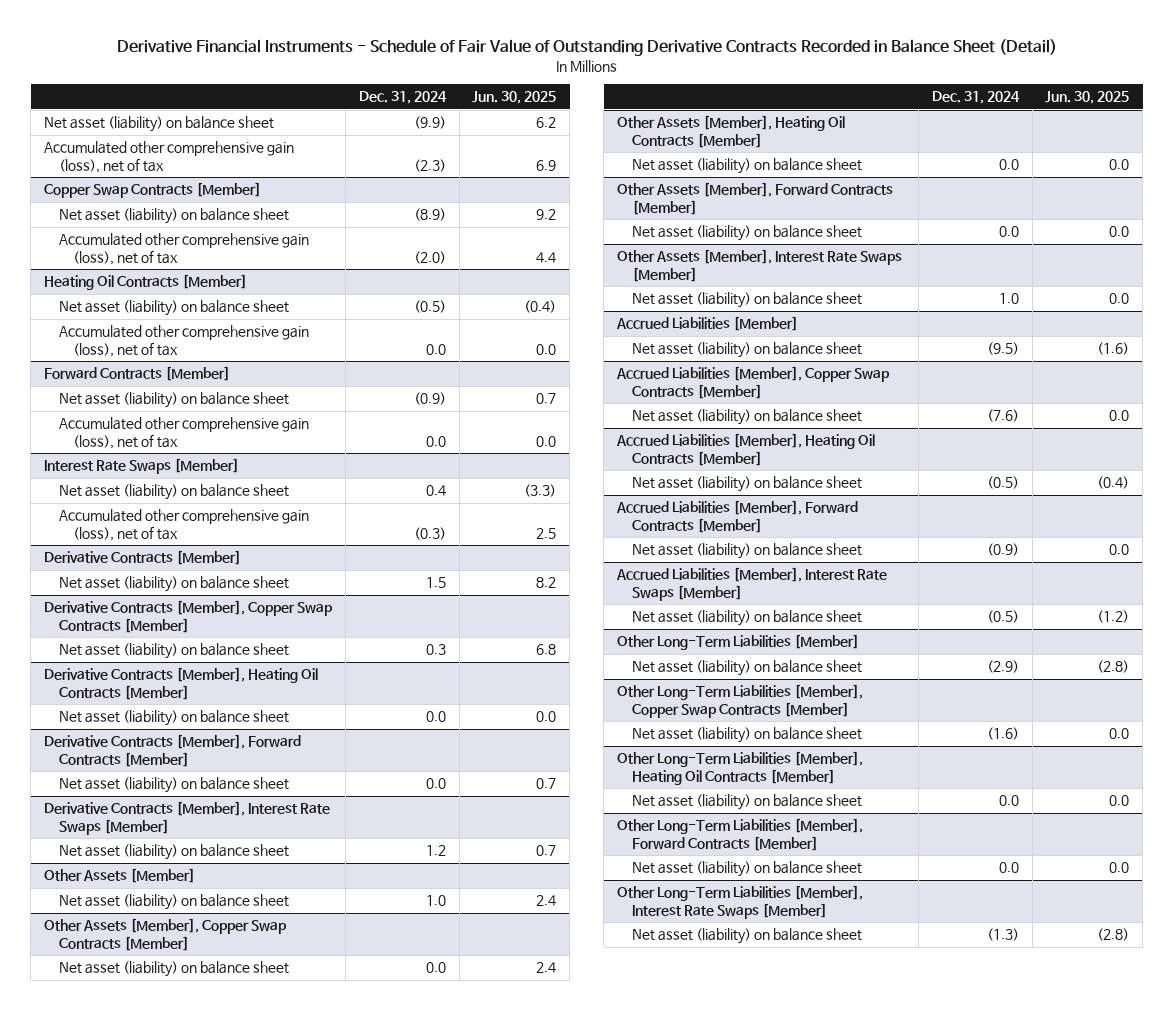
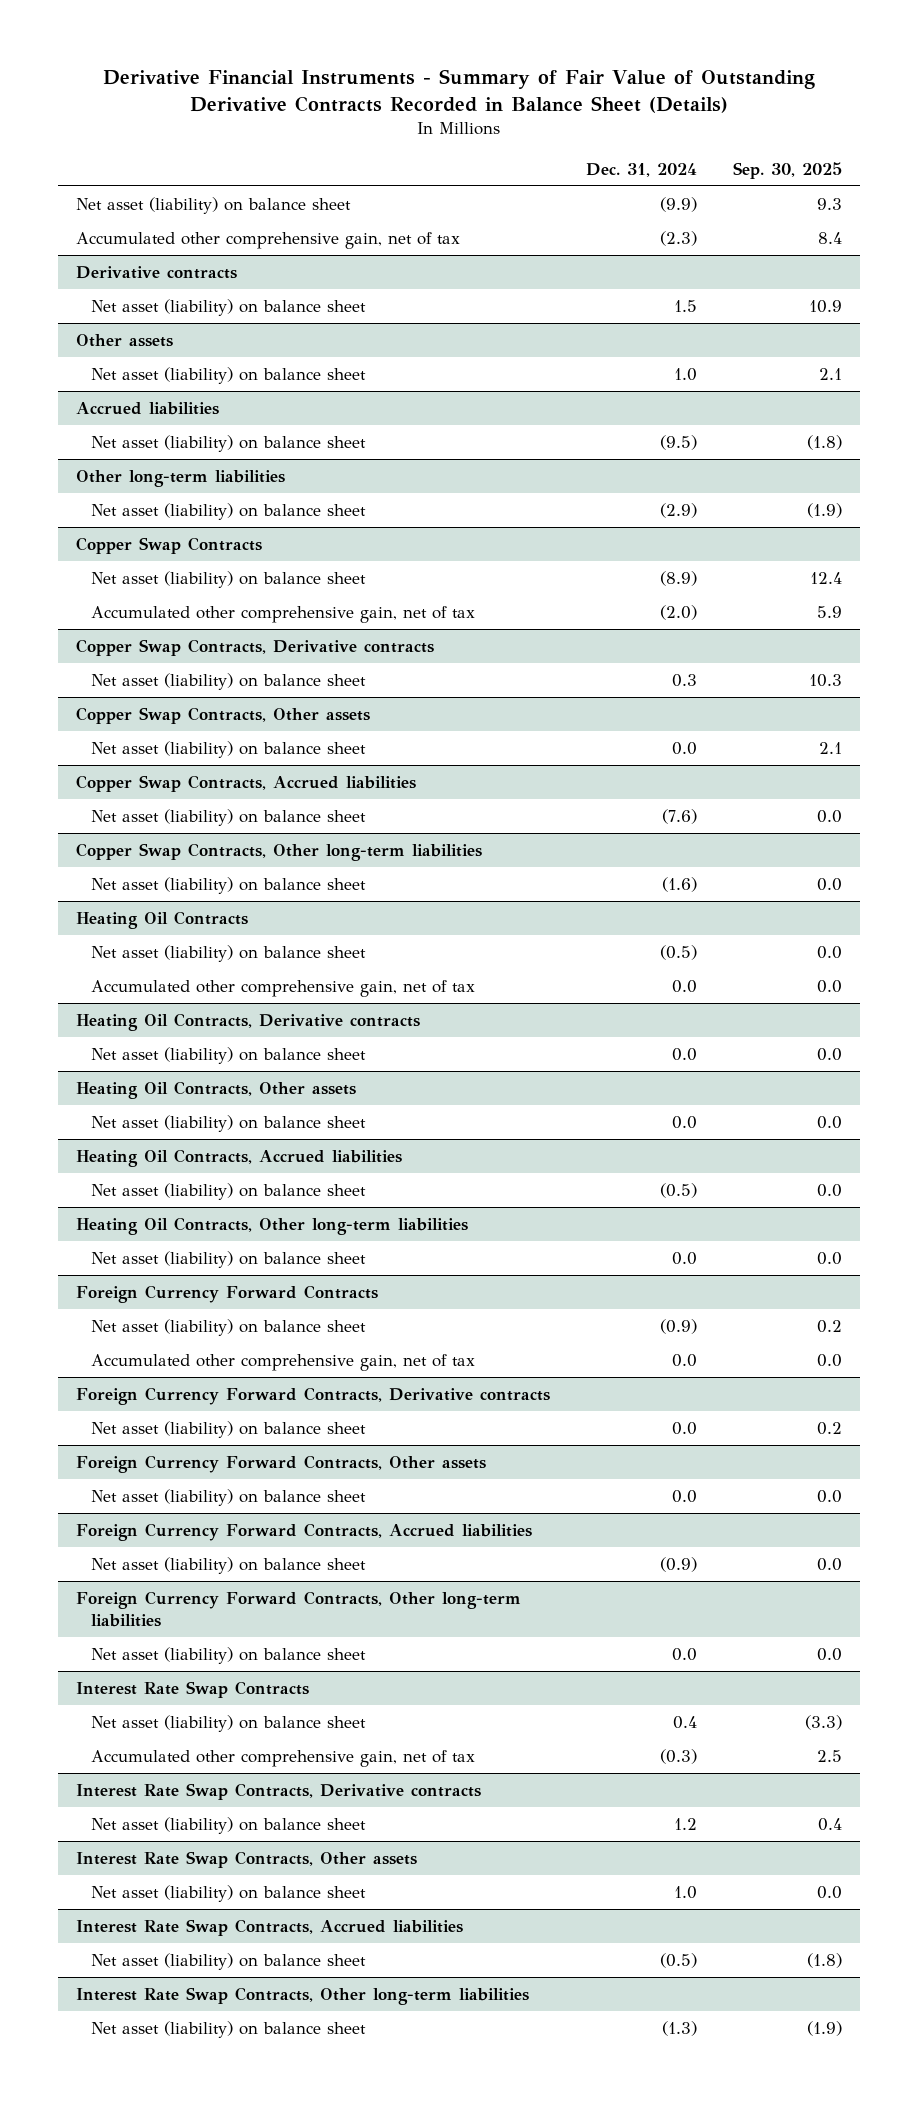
- Derivative Financial Instruments - Schedule of Fair Value of Outstanding Derivative Contracts Recorded in Balance Sheet (Detail)
+ Derivative Financial Instruments - Summary of Fair Value of Outstanding Derivative Contracts Recorded in Balance Sheet (Details)
- | Dec. 31, 2024 | Jun. 30, 2025
+ | Dec. 31, 2024 | Sep. 30, 2025
- Accumulated other comprehensive gain (loss), net of tax | (2.3) | 6.9
- Copper Swap Contracts [Member]
- Net asset (liability) on balance sheet | (8.9) | 9.2
- Accumulated other comprehensive gain (loss), net of tax | (2.0) | 4.4
- Heating Oil Contracts [Member]
- Net asset (liability) on balance sheet | (0.5) | (0.4)
- Accumulated other comprehensive gain (loss), net of tax | 0.0 | 0.0
- Forward Contracts [Member]
- Net asset (liability) on balance sheet | (0.9) | 0.7
- Accumulated other comprehensive gain (loss), net of tax | 0.0 | 0.0
- Interest Rate Swaps [Member]
- Net asset (liability) on balance sheet | 0.4 | (3.3)
- Accumulated other comprehensive gain (loss), net of tax | (0.3) | 2.5
- Derivative Contracts [Member]
+ Accumulated other comprehensive gain, net of tax | (2.3) | 8.4
+ Derivative contracts
- Derivative Contracts [Member], Copper Swap Contracts [Member]
- Net asset (liability) on balance sheet | 0.3 | 6.8
- Derivative Contracts [Member], Heating Oil Contracts [Member]
- Net asset (liability) on balance sheet | 0.0 | 0.0
- Derivative Contracts [Member], Forward Contracts [Member]
- Net asset (liability) on balance sheet | 0.0 | 0.7
- Derivative Contracts [Member], Interest Rate Swaps [Member]
- Net asset (liability) on balance sheet | 1.2 | 0.7
- Other Assets [Member]
+ Other assets
- Other Assets [Member], Copper Swap Contracts [Member]
+ Accrued liabilities
+ Net asset (liability) on balance sheet | (9.5) | (1.8)
+ Other long-term liabilities
+ Net asset (liability) on balance sheet | (2.9) | (1.9)
+ Copper Swap Contracts
+ Net asset (liability) on balance sheet | (8.9) | 12.4
+ Accumulated other comprehensive gain, net of tax | (2.0) | 5.9
+ Copper Swap Contracts, Derivative contracts
+ Net asset (liability) on balance sheet | 0.3 | 10.3
+ Copper Swap Contracts, Other assets
- Other Assets [Member], Heating Oil Contracts [Member]
+ Copper Swap Contracts, Accrued liabilities
+ Net asset (liability) on balance sheet | (7.6) | 0.0
+ Copper Swap Contracts, Other long-term liabilities
+ Net asset (liability) on balance sheet | (1.6) | 0.0
+ Heating Oil Contracts
+ Net asset (liability) on balance sheet | (0.5) | 0.0
+ Accumulated other comprehensive gain, net of tax | 0.0 | 0.0
+ Heating Oil Contracts, Derivative contracts
- Other Assets [Member], Forward Contracts [Member]
+ Heating Oil Contracts, Other assets
- Other Assets [Member], Interest Rate Swaps [Member]
- Net asset (liability) on balance sheet | 1.0 | 0.0
- Accrued Liabilities [Member]
- Net asset (liability) on balance sheet | (9.5) | (1.6)
- Accrued Liabilities [Member], Copper Swap Contracts [Member]
- Net asset (liability) on balance sheet | (7.6) | 0.0
- Accrued Liabilities [Member], Heating Oil Contracts [Member]
+ Heating Oil Contracts, Accrued liabilities
- Accrued Liabilities [Member], Forward Contracts [Member]
+ Heating Oil Contracts, Other long-term liabilities
+ Net asset (liability) on balance sheet | 0.0 | 0.0
+ Foreign Currency Forward Contracts
- Accrued Liabilities [Member], Interest Rate Swaps [Member]
- Net asset (liability) on balance sheet | (0.5) | (1.2)
- Other Long-Term Liabilities [Member]
- Net asset (liability) on balance sheet | (2.9) | (2.8)
- Other Long-Term Liabilities [Member], Copper Swap Contracts [Member]
- Net asset (liability) on balance sheet | (1.6) | 0.0
- Other Long-Term Liabilities [Member], Heating Oil Contracts [Member]
+ Accumulated other comprehensive gain, net of tax | 0.0 | 0.0
+ Foreign Currency Forward Contracts, Derivative contracts
- Other Long-Term Liabilities [Member], Forward Contracts [Member]
+ Foreign Currency Forward Contracts, Other assets
- Other Long-Term Liabilities [Member], Interest Rate Swaps [Member]
+ Foreign Currency Forward Contracts, Accrued liabilities
+ Net asset (liability) on balance sheet | (0.9) | 0.0
+ Foreign Currency Forward Contracts, Other long-term liabilities
+ Net asset (liability) on balance sheet | 0.0 | 0.0
+ Interest Rate Swap Contracts
+ Net asset (liability) on balance sheet | 0.4 | (3.3)
+ Accumulated other comprehensive gain, net of tax | (0.3) | 2.5
+ Interest Rate Swap Contracts, Derivative contracts
+ Net asset (liability) on balance sheet | 1.2 | 0.4
+ Interest Rate Swap Contracts, Other assets
+ Net asset (liability) on balance sheet | 1.0 | 0.0
+ Interest Rate Swap Contracts, Accrued liabilities
+ Net asset (liability) on balance sheet | (0.5) | (1.8)
+ Interest Rate Swap Contracts, Other long-term liabilities

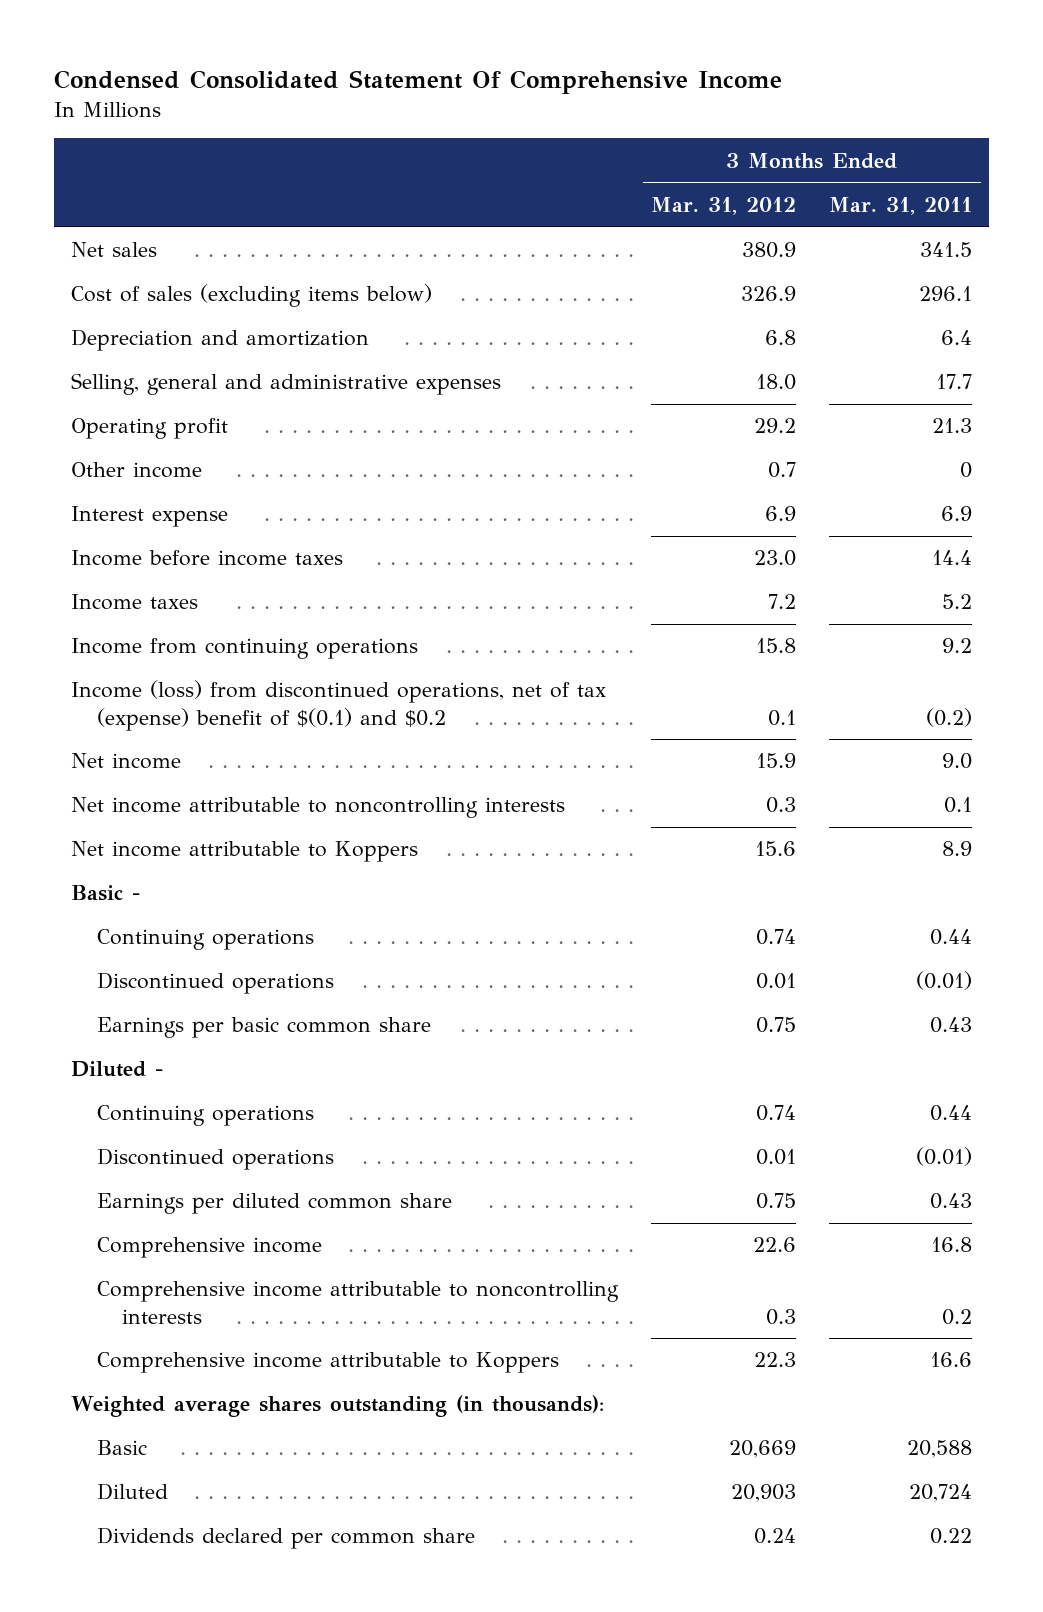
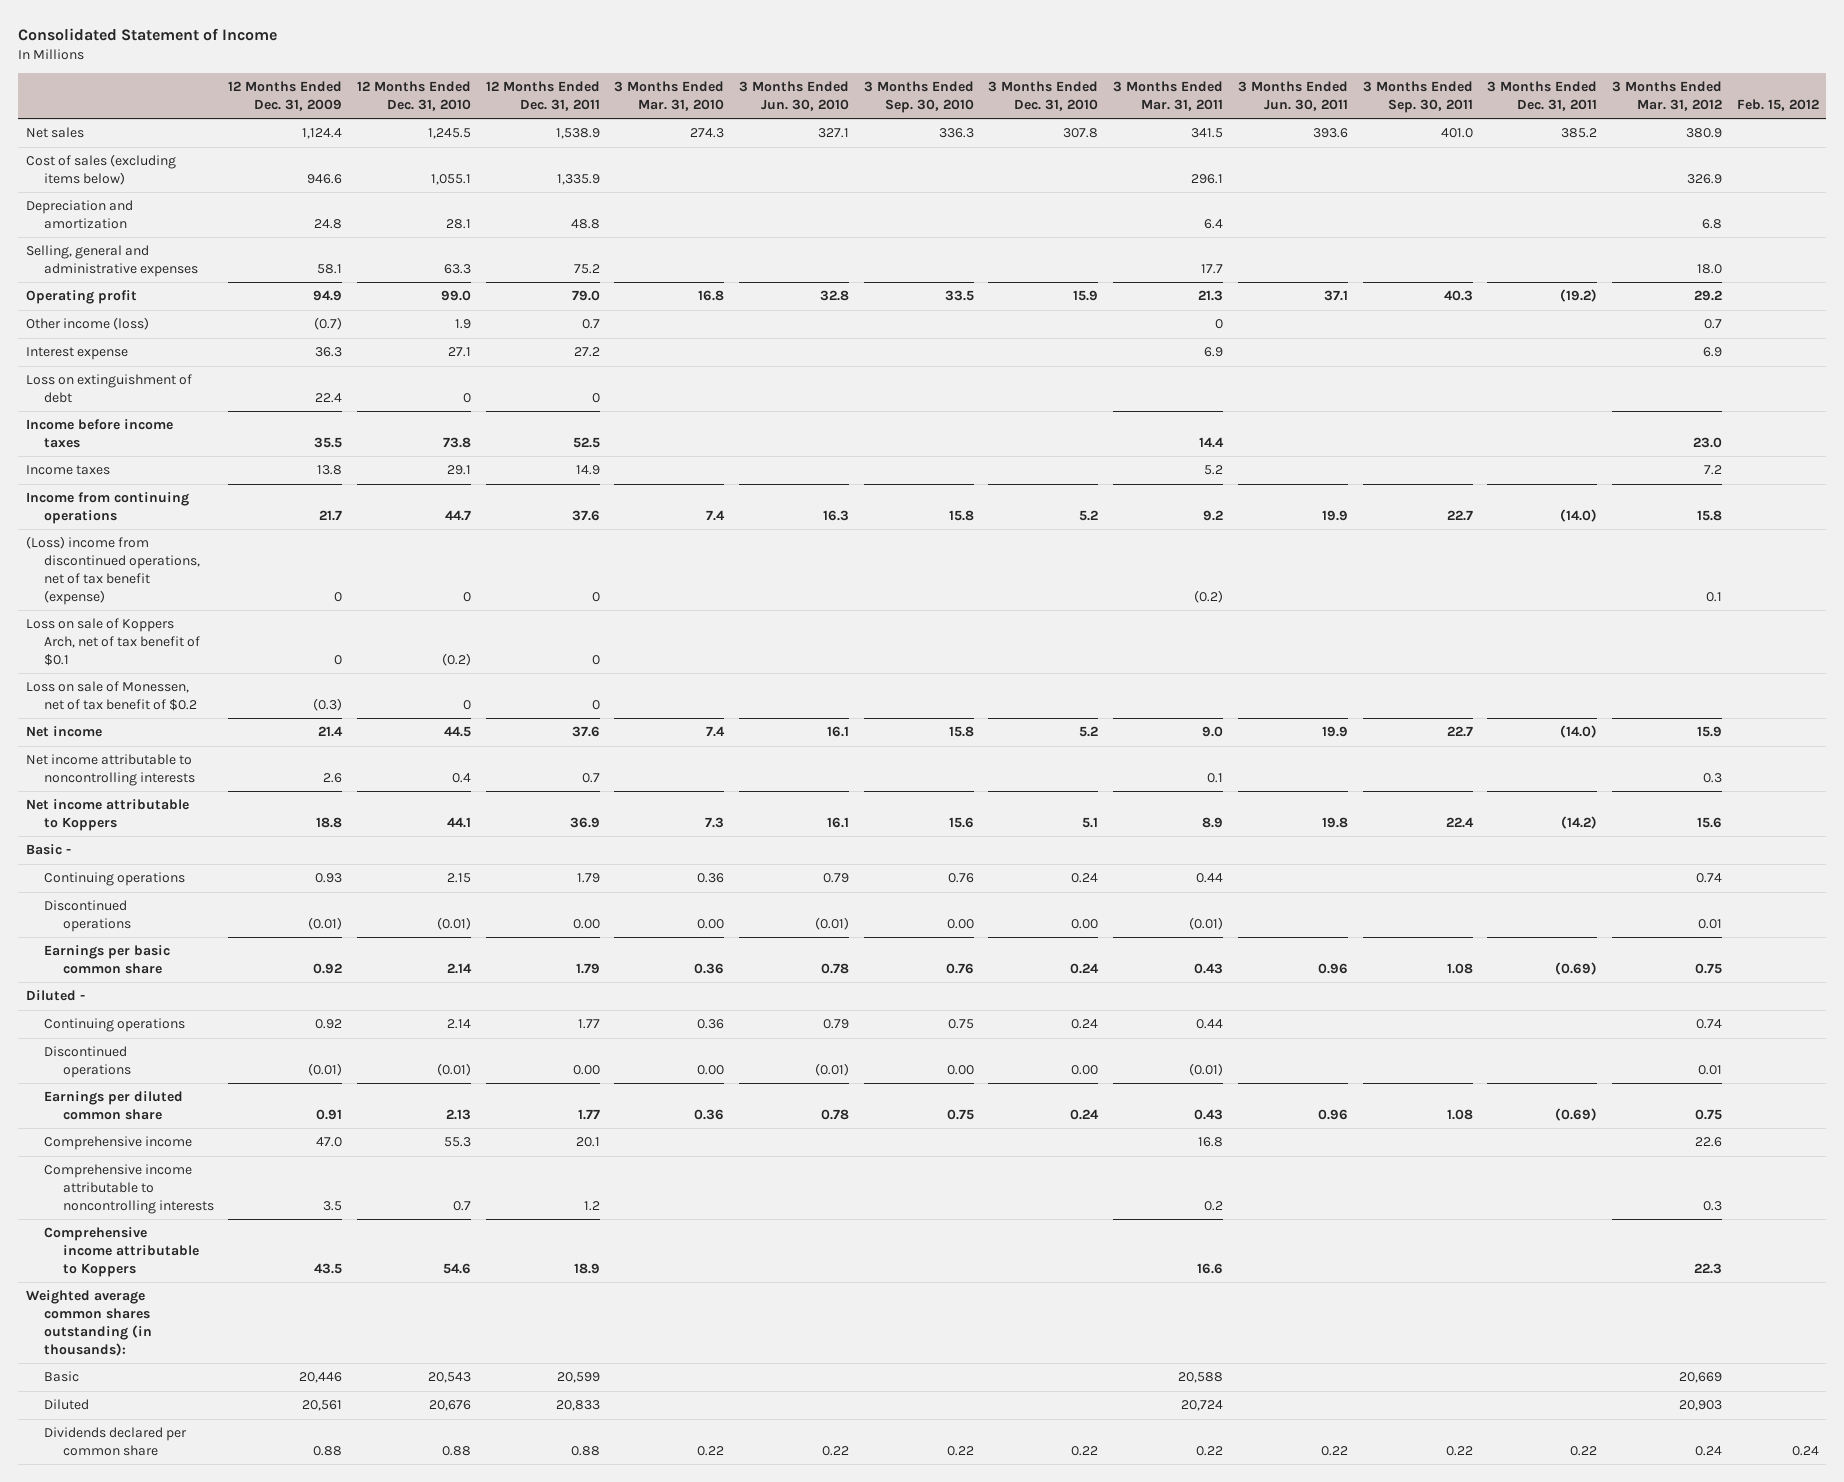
- Condensed Consolidated Statement Of Comprehensive Income
+ Consolidated Statement of Income
- | 3 Months Ended Mar. 31, 2012 | 3 Months Ended Mar. 31, 2011
+ | 12 Months Ended Dec. 31, 2009 | 12 Months Ended Dec. 31, 2010 | 12 Months Ended Dec. 31, 2011 | 3 Months Ended Mar. 31, 2010 | 3 Months Ended Jun. 30, 2010 | 3 Months Ended Sep. 30, 2010 | 3 Months Ended Dec. 31, 2010 | 3 Months Ended Mar. 31, 2011 | 3 Months Ended Jun. 30, 2011 | 3 Months Ended Sep. 30, 2011 | 3 Months Ended Dec. 31, 2011 | 3 Months Ended Mar. 31, 2012 | Feb. 15, 2012
- Other income | 0.7 | 0
+ Other income (loss) | (0.7) | 1.9 | 0.7 | | | | | 0 | | | | 0.7 |
+ Loss on extinguishment of debt | 22.4 | 0 | 0 | | | | | | | | | |
- Income (loss) from discontinued operations, net of tax (expense) benefit of $(0.1) and $0.2 | 0.1 | (0.2)
+ (Loss) income from discontinued operations, net of tax benefit (expense) | 0 | 0 | 0 | | | | | (0.2) | | | | 0.1 |
+ Loss on sale of Koppers Arch, net of tax benefit of $0.1 | 0 | (0.2) | 0 | | | | | | | | | |
+ Loss on sale of Monessen, net of tax benefit of $0.2 | (0.3) | 0 | 0 | | | | | | | | | |
- Weighted average shares outstanding (in thousands):
+ Weighted average common shares outstanding (in thousands):

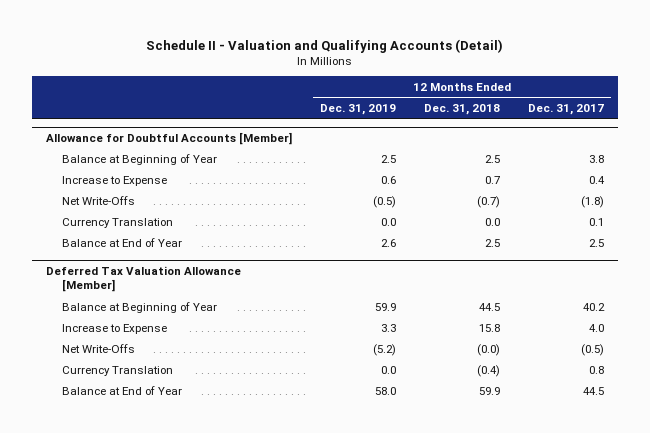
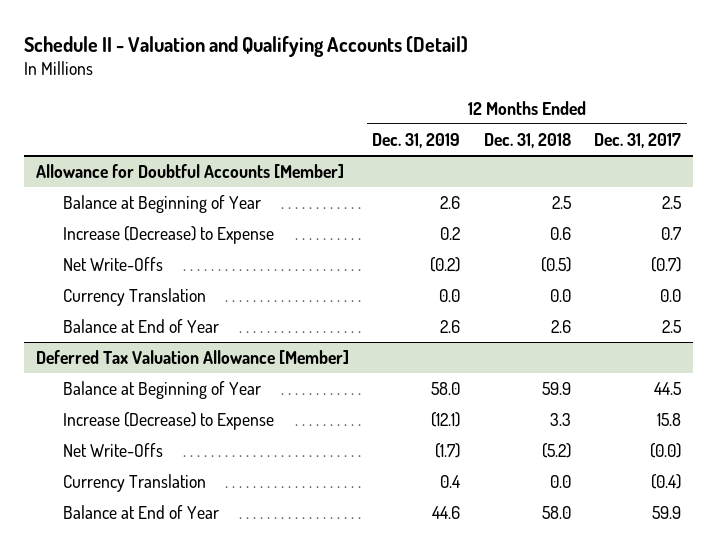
@ Allowance for Doubtful Accounts [Member]
- Balance at Beginning of Year | 2.5 | 2.5 | 3.8
- Increase to Expense | 0.6 | 0.7 | 0.4
- Net Write-Offs | (0.5) | (0.7) | (1.8)
- Currency Translation | 0.0 | 0.0 | 0.1
- Balance at End of Year | 2.6 | 2.5 | 2.5
+ Balance at Beginning of Year | 2.6 | 2.5 | 2.5
+ Increase (Decrease) to Expense | 0.2 | 0.6 | 0.7
+ Net Write-Offs | (0.2) | (0.5) | (0.7)
+ Currency Translation | 0.0 | 0.0 | 0.0
+ Balance at End of Year | 2.6 | 2.6 | 2.5
@ Deferred Tax Valuation Allowance [Member]
- Balance at Beginning of Year | 59.9 | 44.5 | 40.2
- Increase to Expense | 3.3 | 15.8 | 4.0
- Net Write-Offs | (5.2) | (0.0) | (0.5)
- Currency Translation | 0.0 | (0.4) | 0.8
- Balance at End of Year | 58.0 | 59.9 | 44.5
+ Balance at Beginning of Year | 58.0 | 59.9 | 44.5
+ Increase (Decrease) to Expense | (12.1) | 3.3 | 15.8
+ Net Write-Offs | (1.7) | (5.2) | (0.0)
+ Currency Translation | 0.4 | 0.0 | (0.4)
+ Balance at End of Year | 44.6 | 58.0 | 59.9

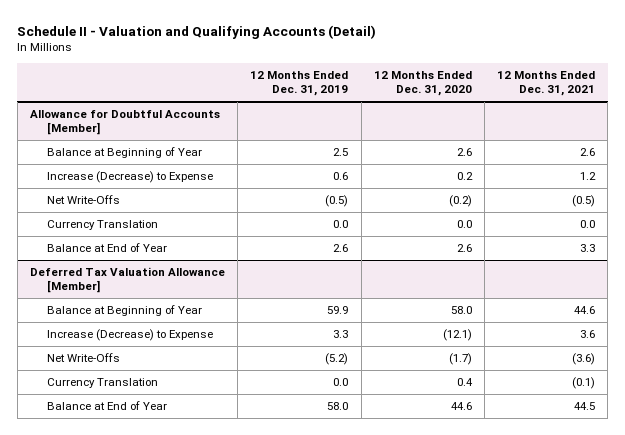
- | 12 Months Ended Dec. 31, 2019 | 12 Months Ended Dec. 31, 2018 | 12 Months Ended Dec. 31, 2017
+ | 12 Months Ended Dec. 31, 2019 | 12 Months Ended Dec. 31, 2020 | 12 Months Ended Dec. 31, 2021
@ Allowance for Doubtful Accounts [Member]
- Balance at Beginning of Year | 2.6 | 2.5 | 2.5
- Increase (Decrease) to Expense | 0.2 | 0.6 | 0.7
- Net Write-Offs | (0.2) | (0.5) | (0.7)
+ Balance at Beginning of Year | 2.5 | 2.6 | 2.6
+ Increase (Decrease) to Expense | 0.6 | 0.2 | 1.2
+ Net Write-Offs | (0.5) | (0.2) | (0.5)
@ Deferred Tax Valuation Allowance [Member]
- Balance at Beginning of Year | 58.0 | 59.9 | 44.5
- Increase (Decrease) to Expense | (12.1) | 3.3 | 15.8
- Net Write-Offs | (1.7) | (5.2) | (0.0)
- Currency Translation | 0.4 | 0.0 | (0.4)
- Balance at End of Year | 44.6 | 58.0 | 59.9
+ Balance at Beginning of Year | 59.9 | 58.0 | 44.6
+ Increase (Decrease) to Expense | 3.3 | (12.1) | 3.6
+ Net Write-Offs | (5.2) | (1.7) | (3.6)
+ Currency Translation | 0.0 | 0.4 | (0.1)
+ Balance at End of Year | 58.0 | 44.6 | 44.5

